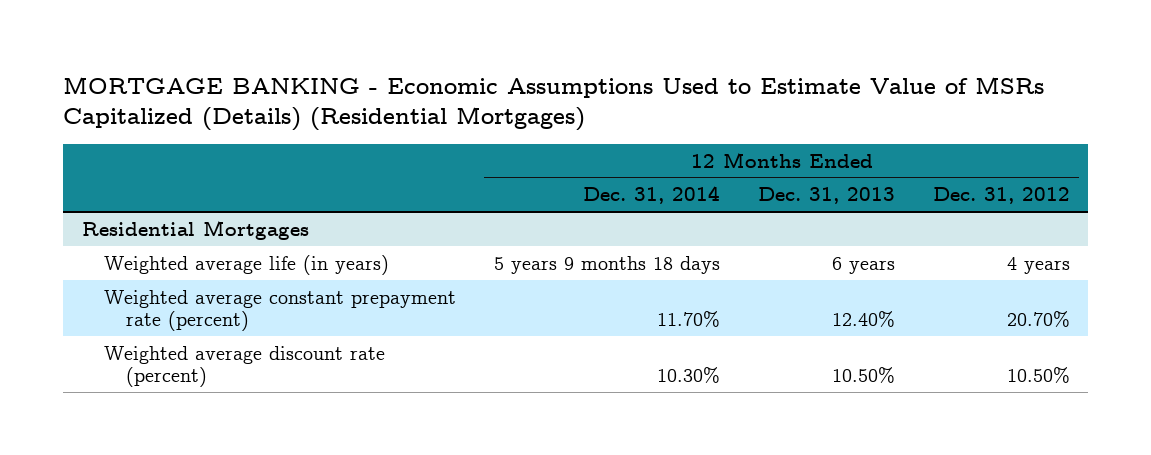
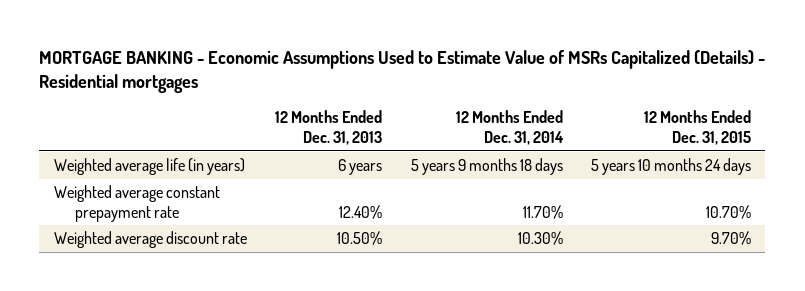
- MORTGAGE BANKING - Economic Assumptions Used to Estimate Value of MSRs Capitalized (Details) (Residential Mortgages)
+ MORTGAGE BANKING - Economic Assumptions Used to Estimate Value of MSRs Capitalized (Details) - Residential mortgages
- | 12 Months Ended Dec. 31, 2014 | 12 Months Ended Dec. 31, 2013 | 12 Months Ended Dec. 31, 2012
+ | 12 Months Ended Dec. 31, 2013 | 12 Months Ended Dec. 31, 2014 | 12 Months Ended Dec. 31, 2015
- Residential Mortgages
- Weighted average constant prepayment rate (percent) | 11.70% | 12.40% | 20.70%
- Weighted average discount rate (percent) | 10.30% | 10.50% | 10.50%
+ Weighted average constant prepayment rate | 12.40% | 11.70% | 10.70%
+ Weighted average discount rate | 10.50% | 10.30% | 9.70%

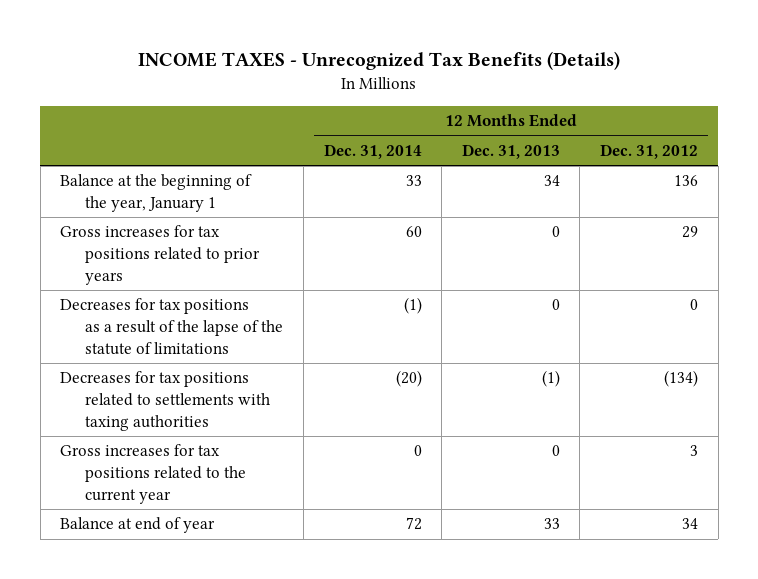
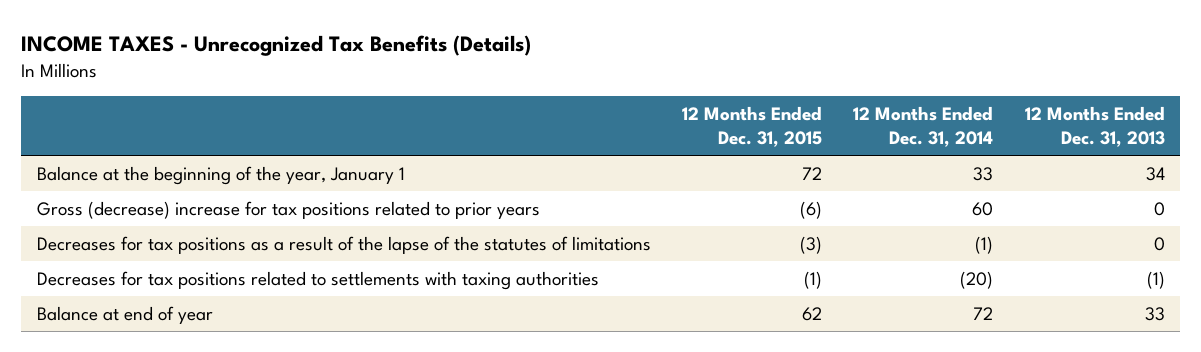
- | 12 Months Ended Dec. 31, 2014 | 12 Months Ended Dec. 31, 2013 | 12 Months Ended Dec. 31, 2012
+ | 12 Months Ended Dec. 31, 2015 | 12 Months Ended Dec. 31, 2014 | 12 Months Ended Dec. 31, 2013
- Gross increases for tax positions related to prior years | 60 | 0 | 29
- Decreases for tax positions as a result of the lapse of the statute of limitations | (1) | 0 | 0
+ Gross (decrease) increase for tax positions related to prior years | (6) | 60 | 0
+ Decreases for tax positions as a result of the lapse of the statutes of limitations | (3) | (1) | 0
- Gross increases for tax positions related to the current year | 0 | 0 | 3

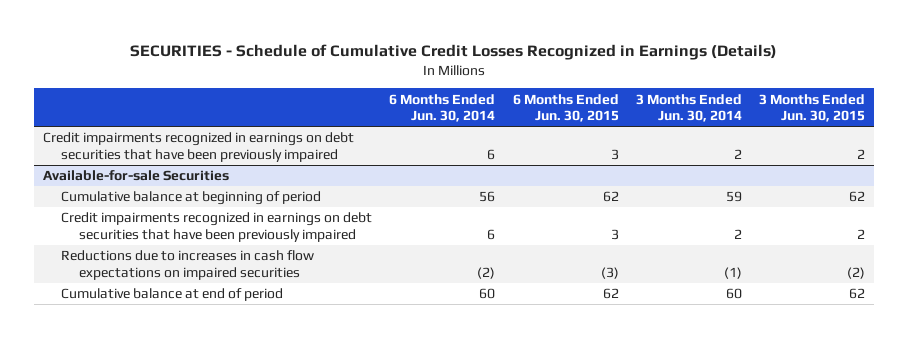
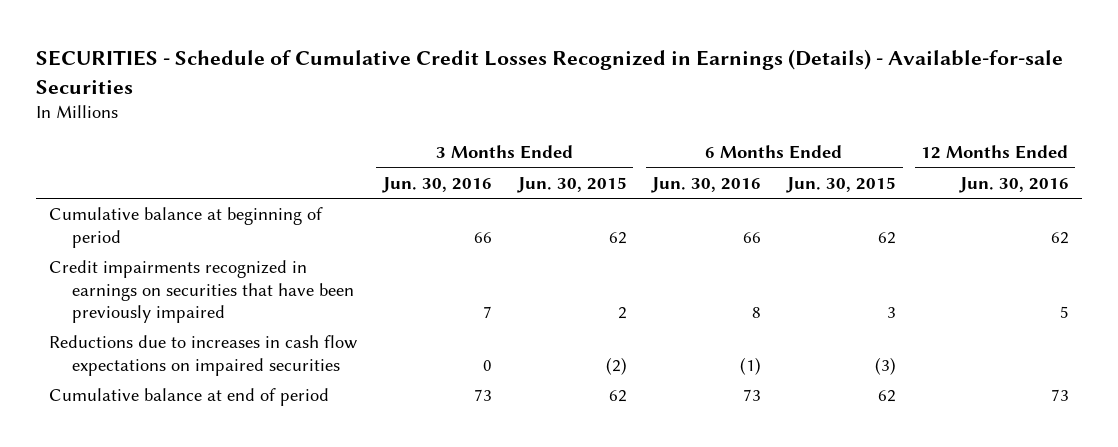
- SECURITIES - Schedule of Cumulative Credit Losses Recognized in Earnings (Details)
+ SECURITIES - Schedule of Cumulative Credit Losses Recognized in Earnings (Details) - Available-for-sale Securities
- | 6 Months Ended Jun. 30, 2014 | 6 Months Ended Jun. 30, 2015 | 3 Months Ended Jun. 30, 2014 | 3 Months Ended Jun. 30, 2015
+ | 3 Months Ended Jun. 30, 2016 | 3 Months Ended Jun. 30, 2015 | 6 Months Ended Jun. 30, 2016 | 6 Months Ended Jun. 30, 2015 | 12 Months Ended Jun. 30, 2016
- Credit impairments recognized in earnings on debt securities that have been previously impaired | 6 | 3 | 2 | 2
- Available-for-sale Securities
- Credit impairments recognized in earnings on debt securities that have been previously impaired | 6 | 3 | 2 | 2
+ Credit impairments recognized in earnings on securities that have been previously impaired | 7 | 2 | 8 | 3 | 5

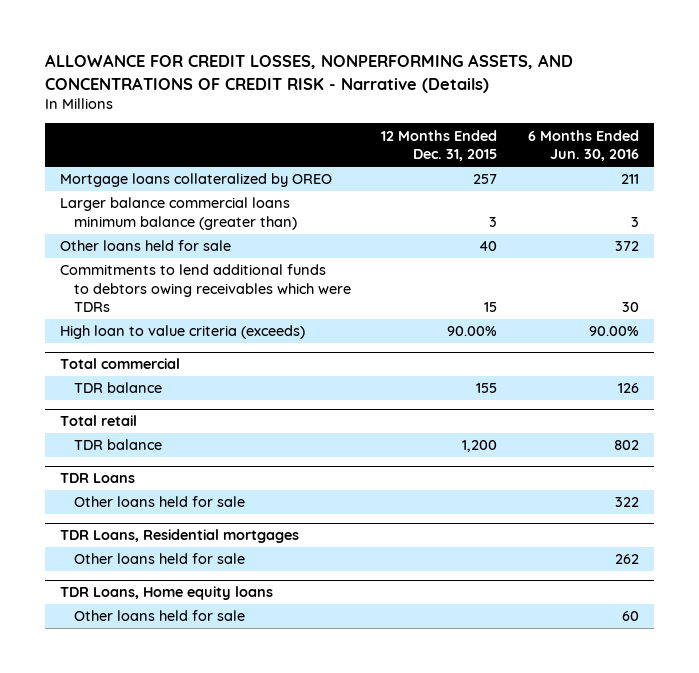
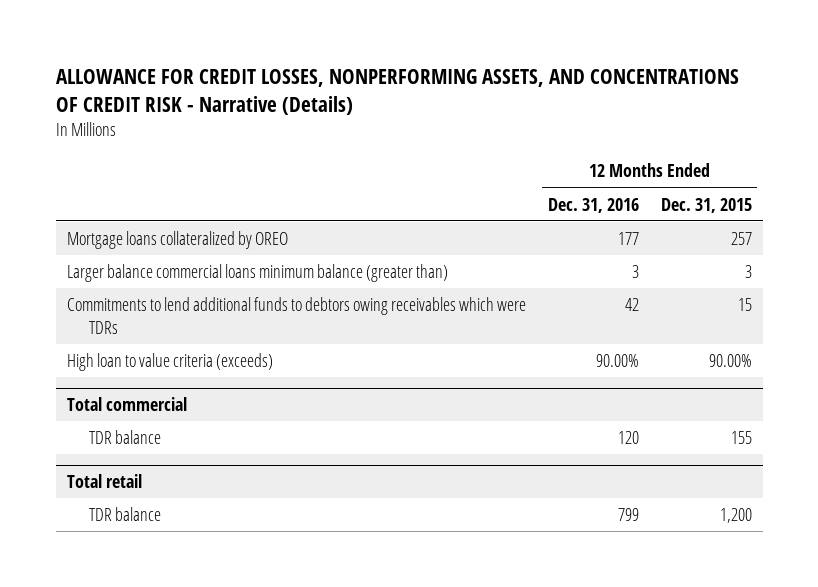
- | 12 Months Ended Dec. 31, 2015 | 6 Months Ended Jun. 30, 2016
+ | 12 Months Ended Dec. 31, 2016 | 12 Months Ended Dec. 31, 2015
- Other loans held for sale | 40 | 372
- TDR Loans
- Other loans held for sale | | 322
- TDR Loans, Residential mortgages
- Other loans held for sale | | 262
- TDR Loans, Home equity loans
- Other loans held for sale | | 60

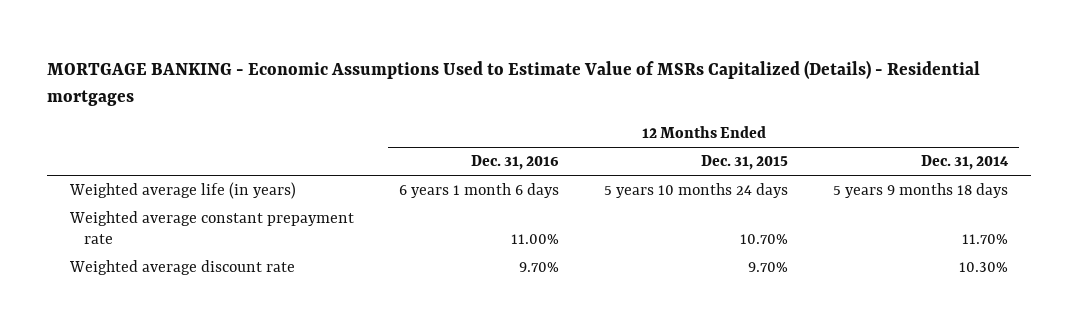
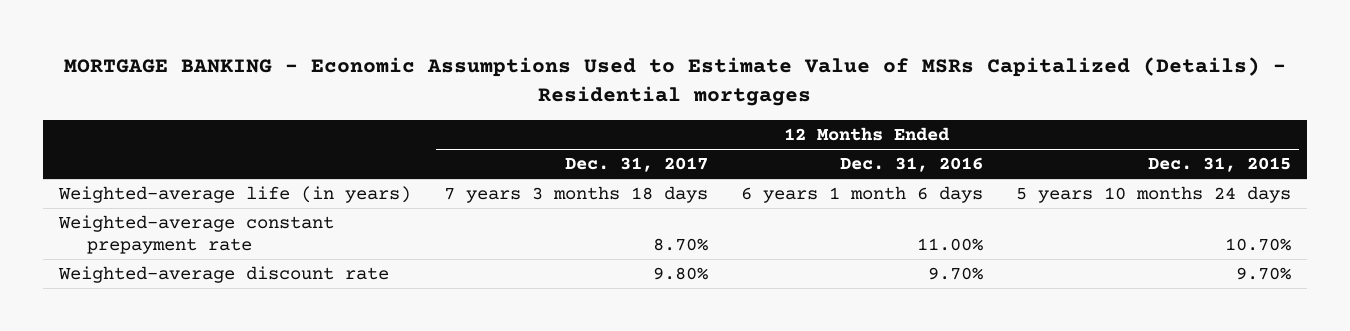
- | 12 Months Ended Dec. 31, 2016 | 12 Months Ended Dec. 31, 2015 | 12 Months Ended Dec. 31, 2014
+ | 12 Months Ended Dec. 31, 2017 | 12 Months Ended Dec. 31, 2016 | 12 Months Ended Dec. 31, 2015
- Weighted average life (in years) | 6 years 1 month 6 days | 5 years 10 months 24 days | 5 years 9 months 18 days
- Weighted average constant prepayment rate | 11.00% | 10.70% | 11.70%
- Weighted average discount rate | 9.70% | 9.70% | 10.30%
+ Weighted-average life (in years) | 7 years 3 months 18 days | 6 years 1 month 6 days | 5 years 10 months 24 days
+ Weighted-average constant prepayment rate | 8.70% | 11.00% | 10.70%
+ Weighted-average discount rate | 9.80% | 9.70% | 9.70%

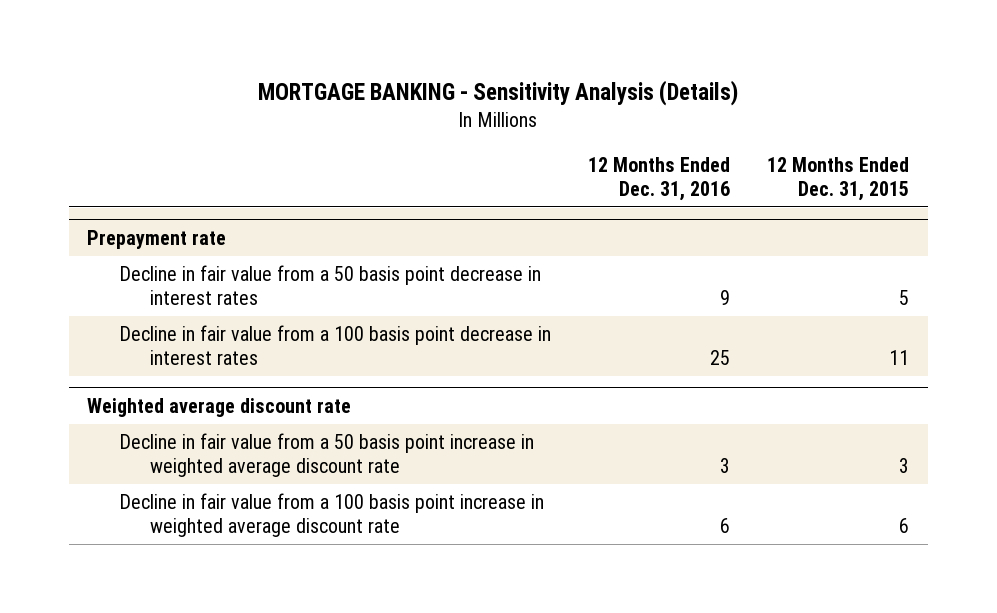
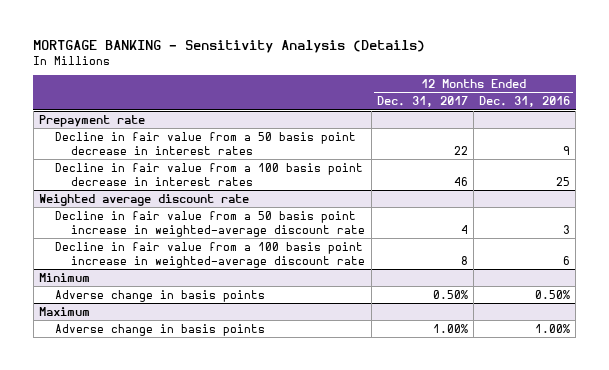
- | 12 Months Ended Dec. 31, 2016 | 12 Months Ended Dec. 31, 2015
+ | 12 Months Ended Dec. 31, 2017 | 12 Months Ended Dec. 31, 2016
@ Weighted average discount rate
- Decline in fair value from a 50 basis point increase in weighted average discount rate | 3 | 3
- Decline in fair value from a 100 basis point increase in weighted average discount rate | 6 | 6
+ Decline in fair value from a 50 basis point increase in weighted-average discount rate | 4 | 3
+ Decline in fair value from a 100 basis point increase in weighted-average discount rate | 8 | 6
+ Minimum
+ Adverse change in basis points | 0.50% | 0.50%
+ Maximum
+ Adverse change in basis points | 1.00% | 1.00%

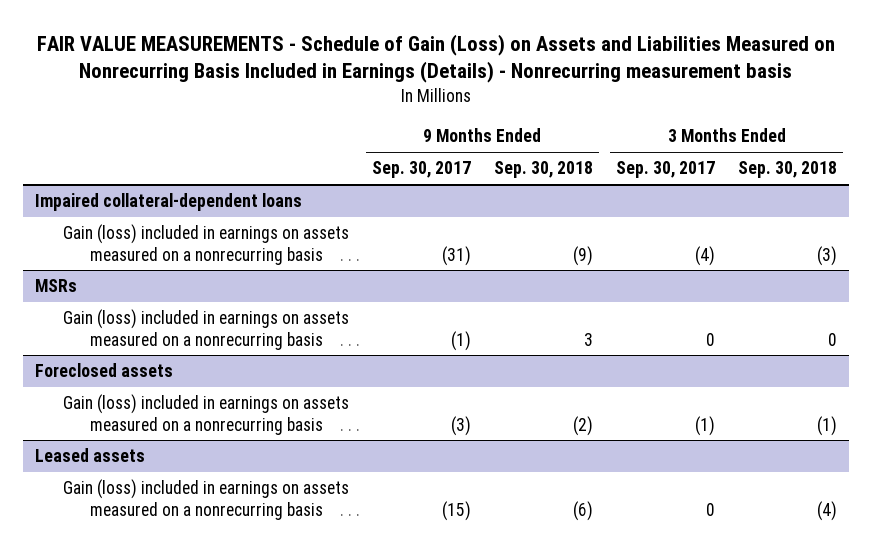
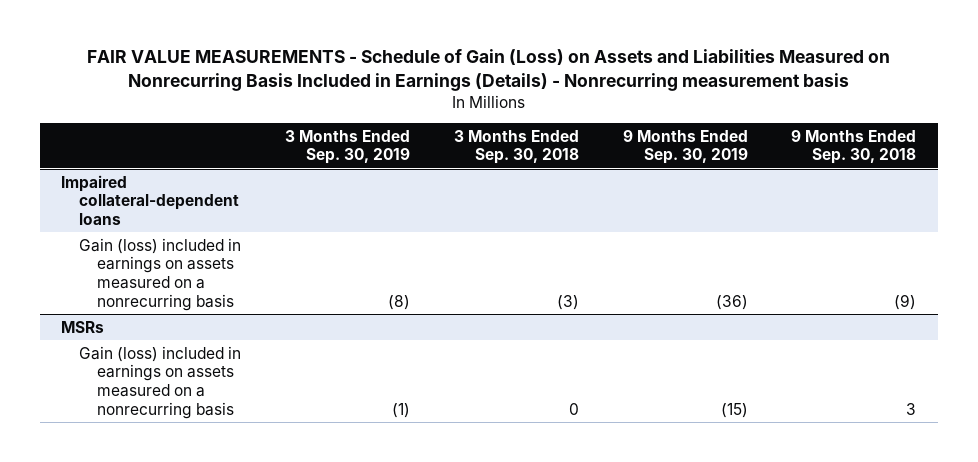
- | 9 Months Ended Sep. 30, 2017 | 9 Months Ended Sep. 30, 2018 | 3 Months Ended Sep. 30, 2017 | 3 Months Ended Sep. 30, 2018
+ | 3 Months Ended Sep. 30, 2019 | 3 Months Ended Sep. 30, 2018 | 9 Months Ended Sep. 30, 2019 | 9 Months Ended Sep. 30, 2018
- Foreclosed assets
- Gain (loss) included in earnings on assets measured on a nonrecurring basis | (3) | (2) | (1) | (1)
- Leased assets
- Gain (loss) included in earnings on assets measured on a nonrecurring basis | (15) | (6) | 0 | (4)

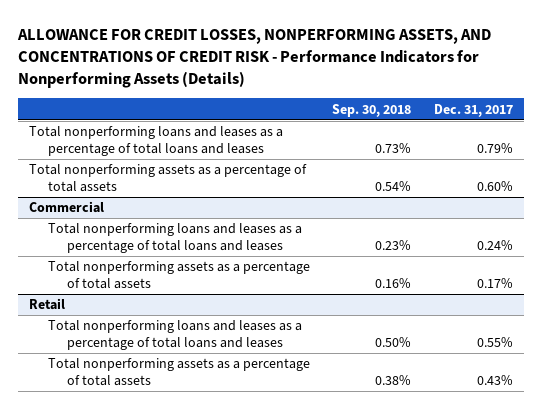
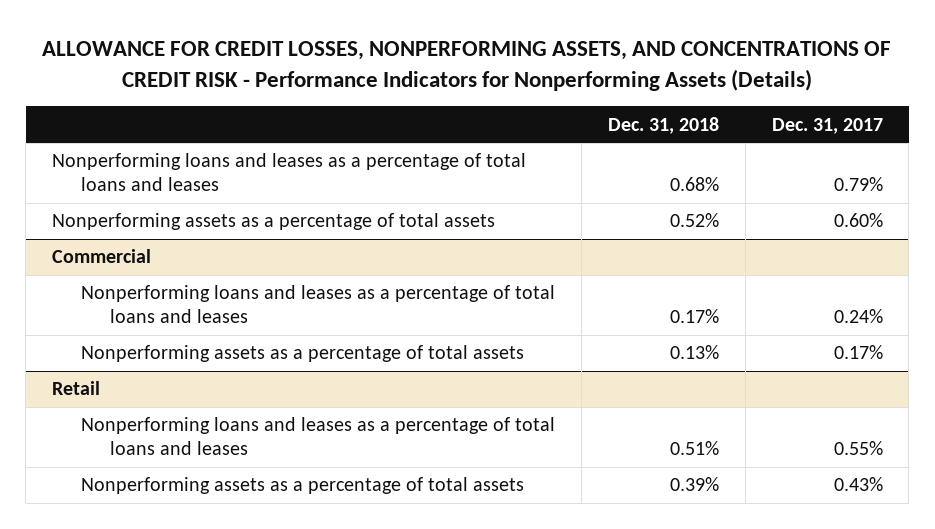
- | Sep. 30, 2018 | Dec. 31, 2017
+ | Dec. 31, 2018 | Dec. 31, 2017
- Total nonperforming loans and leases as a percentage of total loans and leases | 0.73% | 0.79%
- Total nonperforming assets as a percentage of total assets | 0.54% | 0.60%
+ Nonperforming loans and leases as a percentage of total loans and leases | 0.68% | 0.79%
+ Nonperforming assets as a percentage of total assets | 0.52% | 0.60%
@ Commercial
- Total nonperforming loans and leases as a percentage of total loans and leases | 0.23% | 0.24%
- Total nonperforming assets as a percentage of total assets | 0.16% | 0.17%
+ Nonperforming loans and leases as a percentage of total loans and leases | 0.17% | 0.24%
+ Nonperforming assets as a percentage of total assets | 0.13% | 0.17%
@ Retail
- Total nonperforming loans and leases as a percentage of total loans and leases | 0.50% | 0.55%
- Total nonperforming assets as a percentage of total assets | 0.38% | 0.43%
+ Nonperforming loans and leases as a percentage of total loans and leases | 0.51% | 0.55%
+ Nonperforming assets as a percentage of total assets | 0.39% | 0.43%

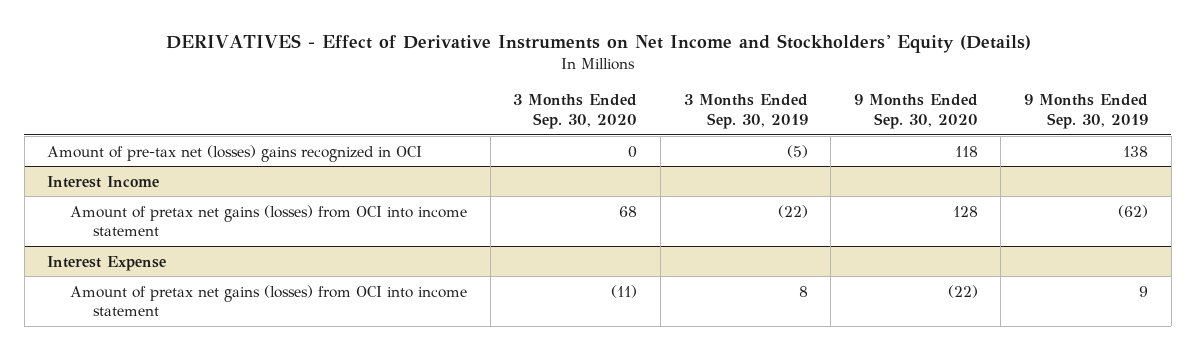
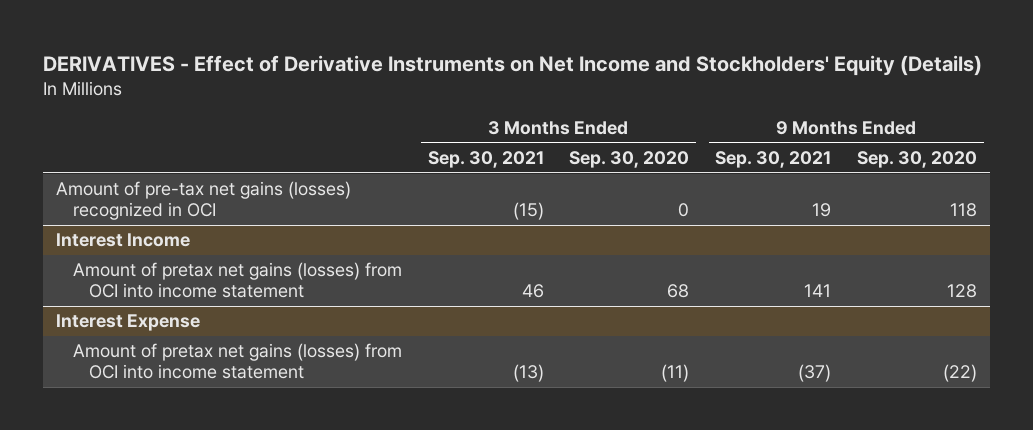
- | 3 Months Ended Sep. 30, 2020 | 3 Months Ended Sep. 30, 2019 | 9 Months Ended Sep. 30, 2020 | 9 Months Ended Sep. 30, 2019
+ | 3 Months Ended Sep. 30, 2021 | 3 Months Ended Sep. 30, 2020 | 9 Months Ended Sep. 30, 2021 | 9 Months Ended Sep. 30, 2020
- Amount of pre-tax net (losses) gains recognized in OCI | 0 | (5) | 118 | 138
+ Amount of pre-tax net gains (losses) recognized in OCI | (15) | 0 | 19 | 118

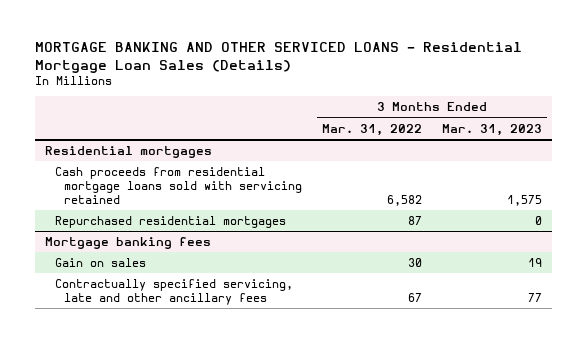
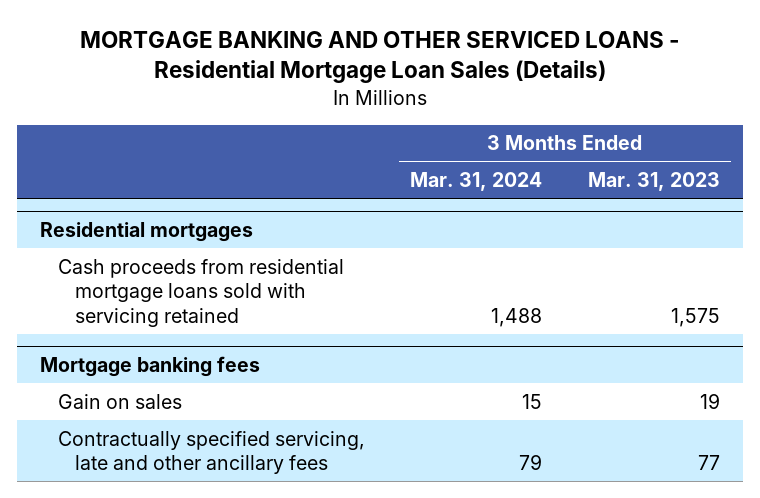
- | 3 Months Ended Mar. 31, 2022 | 3 Months Ended Mar. 31, 2023
+ | 3 Months Ended Mar. 31, 2024 | 3 Months Ended Mar. 31, 2023
@ Residential mortgages
- Repurchased residential mortgages | 87 | 0

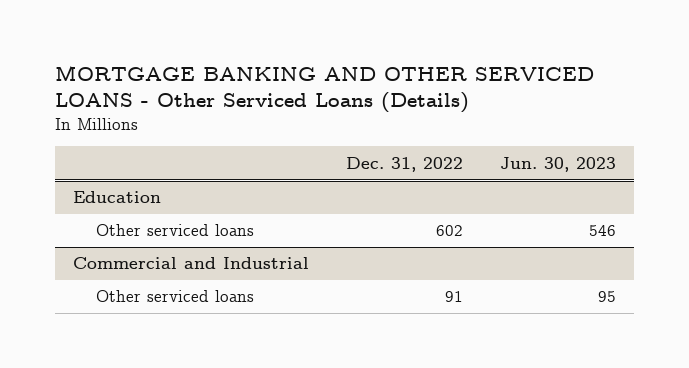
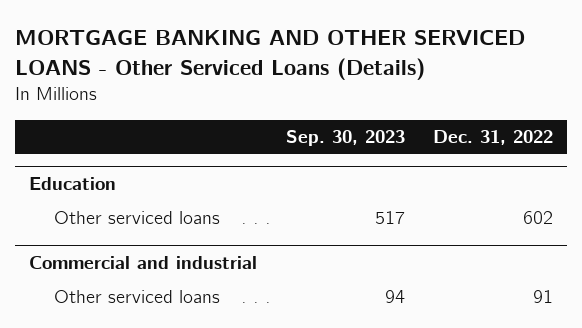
- | Dec. 31, 2022 | Jun. 30, 2023
+ | Sep. 30, 2023 | Dec. 31, 2022
- Commercial and Industrial
+ Commercial and industrial

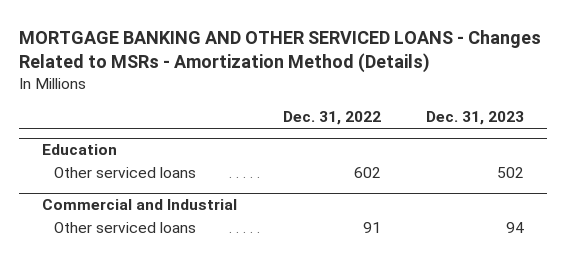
- MORTGAGE BANKING AND OTHER SERVICED LOANS - Other Serviced Loans (Details)
+ MORTGAGE BANKING AND OTHER SERVICED LOANS - Changes Related to MSRs - Amortization Method (Details)
- | Sep. 30, 2023 | Dec. 31, 2022
+ | Dec. 31, 2022 | Dec. 31, 2023
- Commercial and industrial
+ Commercial and Industrial

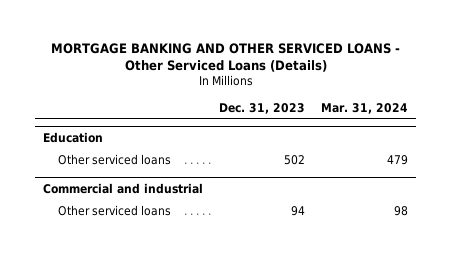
- MORTGAGE BANKING AND OTHER SERVICED LOANS - Changes Related to MSRs - Amortization Method (Details)
+ MORTGAGE BANKING AND OTHER SERVICED LOANS - Other Serviced Loans (Details)
- | Dec. 31, 2022 | Dec. 31, 2023
+ | Dec. 31, 2023 | Mar. 31, 2024
- Commercial and Industrial
+ Commercial and industrial

